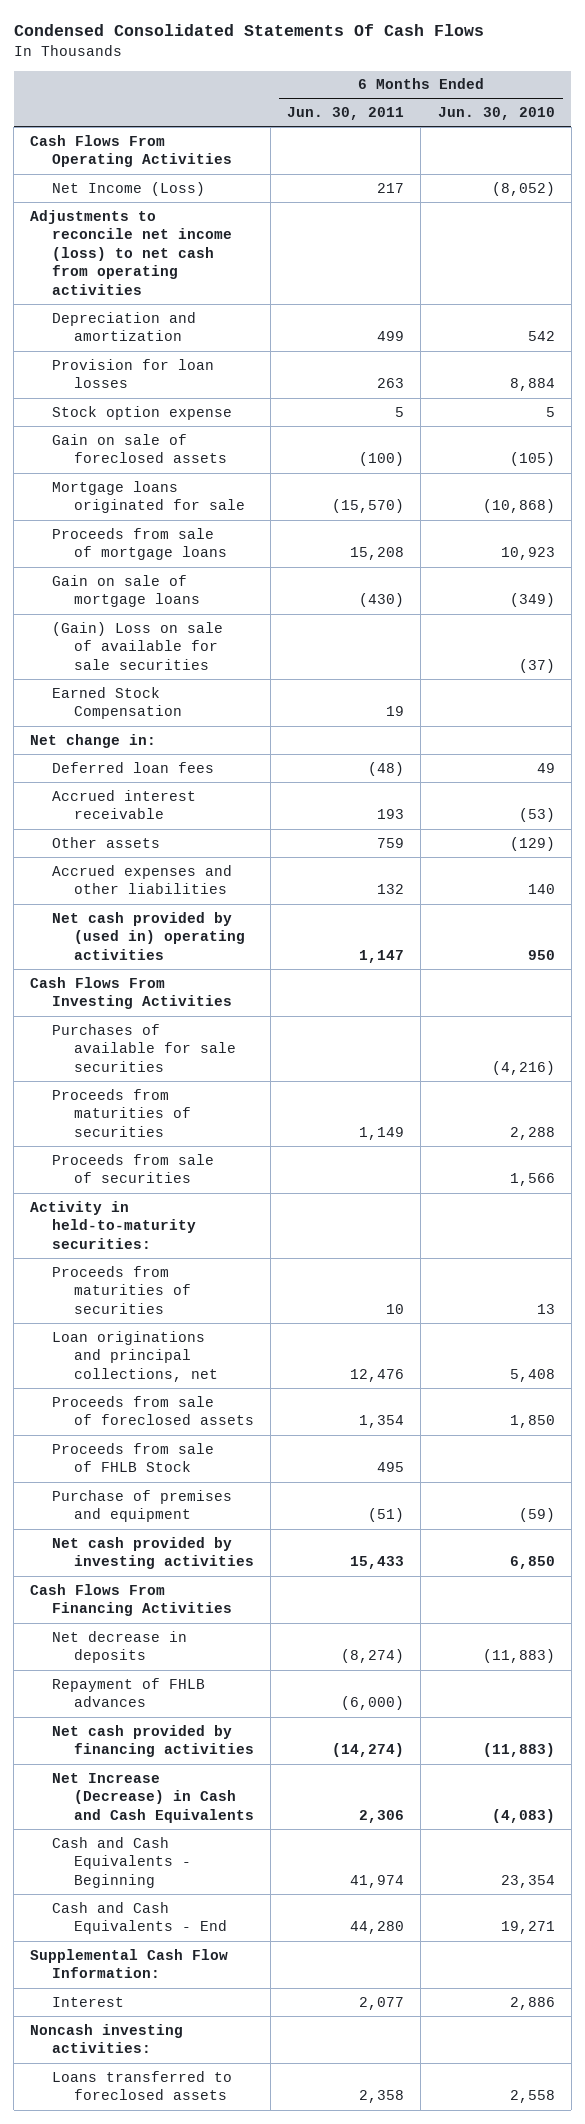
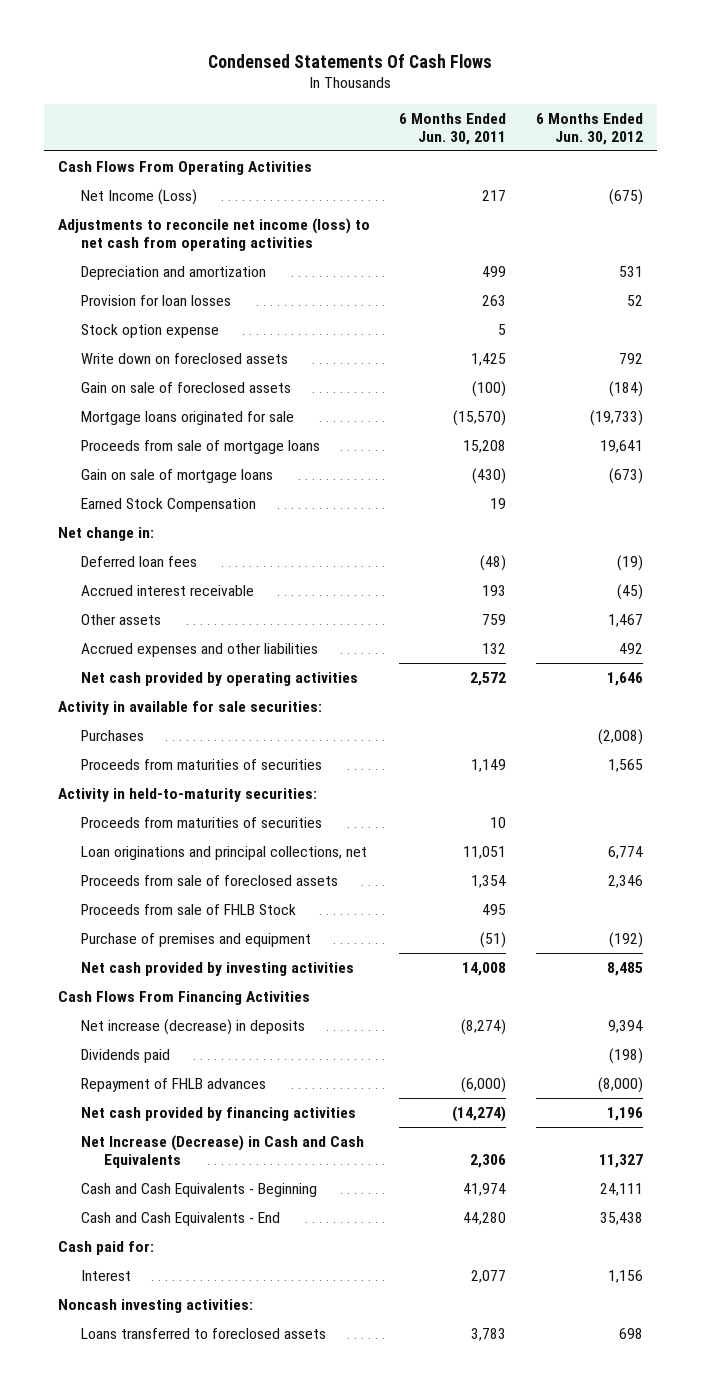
- Condensed Consolidated Statements Of Cash Flows
+ Condensed Statements Of Cash Flows
- | 6 Months Ended Jun. 30, 2011 | 6 Months Ended Jun. 30, 2010
+ | 6 Months Ended Jun. 30, 2011 | 6 Months Ended Jun. 30, 2012
+ Write down on foreclosed assets | 1,425 | 792
- (Gain) Loss on sale of available for sale securities | | (37)
- Net cash provided by (used in) operating activities | 1,147 | 950
- Cash Flows From Investing Activities
- Purchases of available for sale securities | | (4,216)
+ Net cash provided by operating activities | 2,572 | 1,646
+ Activity in available for sale securities:
+ Purchases | | (2,008)
- Proceeds from sale of securities | | 1,566
- Loan originations and principal collections, net | 12,476 | 5,408
+ Loan originations and principal collections, net | 11,051 | 6,774
- Net cash provided by investing activities | 15,433 | 6,850
+ Net cash provided by investing activities | 14,008 | 8,485
- Net decrease in deposits | (8,274) | (11,883)
+ Net increase (decrease) in deposits | (8,274) | 9,394
+ Dividends paid | | (198)
- Supplemental Cash Flow Information:
+ Cash paid for:
- Loans transferred to foreclosed assets | 2,358 | 2,558
+ Loans transferred to foreclosed assets | 3,783 | 698

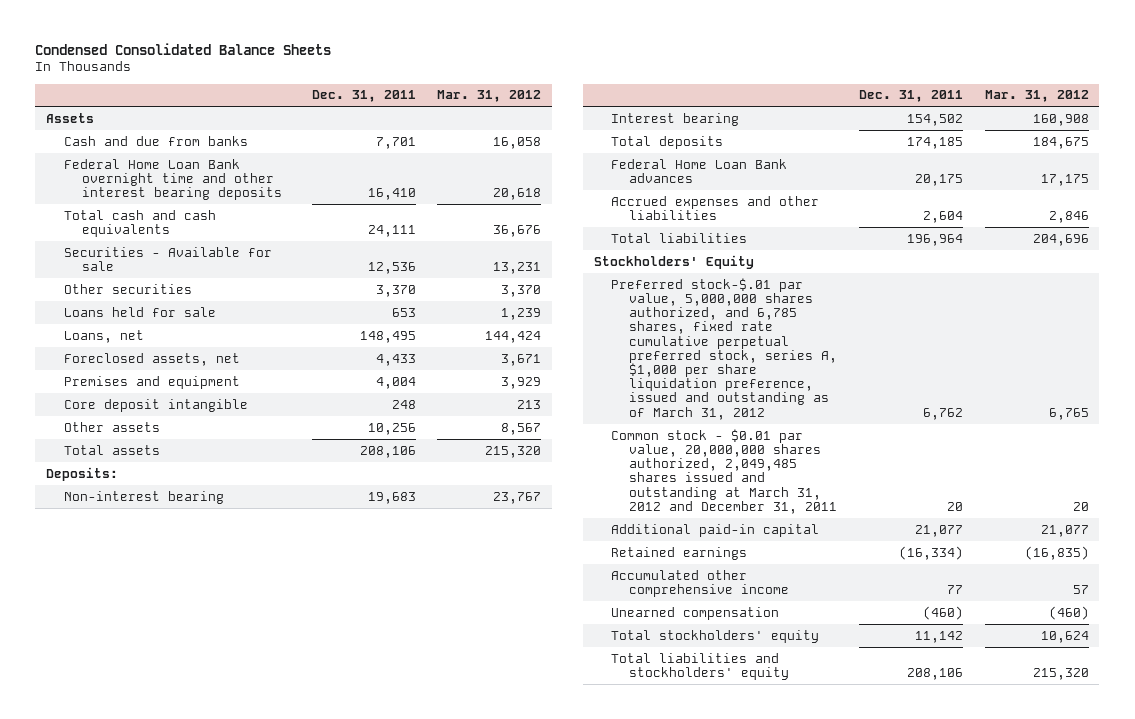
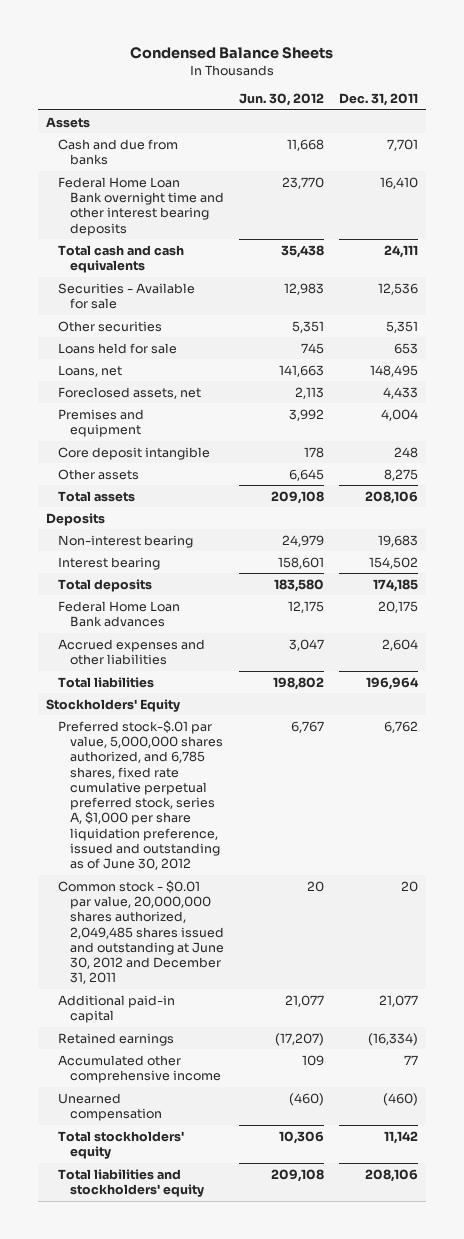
- Condensed Consolidated Balance Sheets
+ Condensed Balance Sheets
- | Dec. 31, 2011 | Mar. 31, 2012
+ | Jun. 30, 2012 | Dec. 31, 2011
- Other securities | 3,370 | 3,370
+ Other securities | 5,351 | 5,351
- Other assets | 10,256 | 8,567
+ Other assets | 6,645 | 8,275
- Deposits:
+ Deposits
- Preferred stock-$.01 par value, 5,000,000 shares authorized, and 6,785 shares, fixed rate cumulative perpetual preferred stock, series A, $1,000 per share liquidation preference, issued and outstanding as of March 31, 2012 | 6,762 | 6,765
- Common stock - $0.01 par value, 20,000,000 shares authorized, 2,049,485 shares issued and outstanding at March 31, 2012 and December 31, 2011 | 20 | 20
+ Preferred stock-$.01 par value, 5,000,000 shares authorized, and 6,785 shares, fixed rate cumulative perpetual preferred stock, series A, $1,000 per share liquidation preference, issued and outstanding as of June 30, 2012 | 6,767 | 6,762
+ Common stock - $0.01 par value, 20,000,000 shares authorized, 2,049,485 shares issued and outstanding at June 30, 2012 and December 31, 2011 | 20 | 20

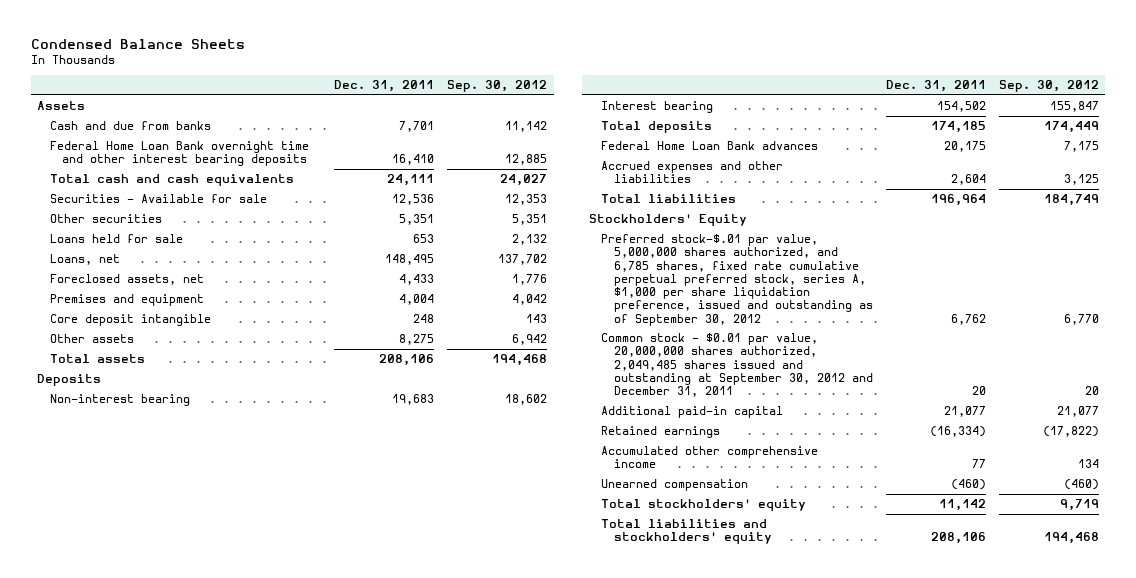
- | Jun. 30, 2012 | Dec. 31, 2011
+ | Dec. 31, 2011 | Sep. 30, 2012
- Preferred stock-$.01 par value, 5,000,000 shares authorized, and 6,785 shares, fixed rate cumulative perpetual preferred stock, series A, $1,000 per share liquidation preference, issued and outstanding as of June 30, 2012 | 6,767 | 6,762
- Common stock - $0.01 par value, 20,000,000 shares authorized, 2,049,485 shares issued and outstanding at June 30, 2012 and December 31, 2011 | 20 | 20
+ Preferred stock-$.01 par value, 5,000,000 shares authorized, and 6,785 shares, fixed rate cumulative perpetual preferred stock, series A, $1,000 per share liquidation preference, issued and outstanding as of September 30, 2012 | 6,762 | 6,770
+ Common stock - $0.01 par value, 20,000,000 shares authorized, 2,049,485 shares issued and outstanding at September 30, 2012 and December 31, 2011 | 20 | 20

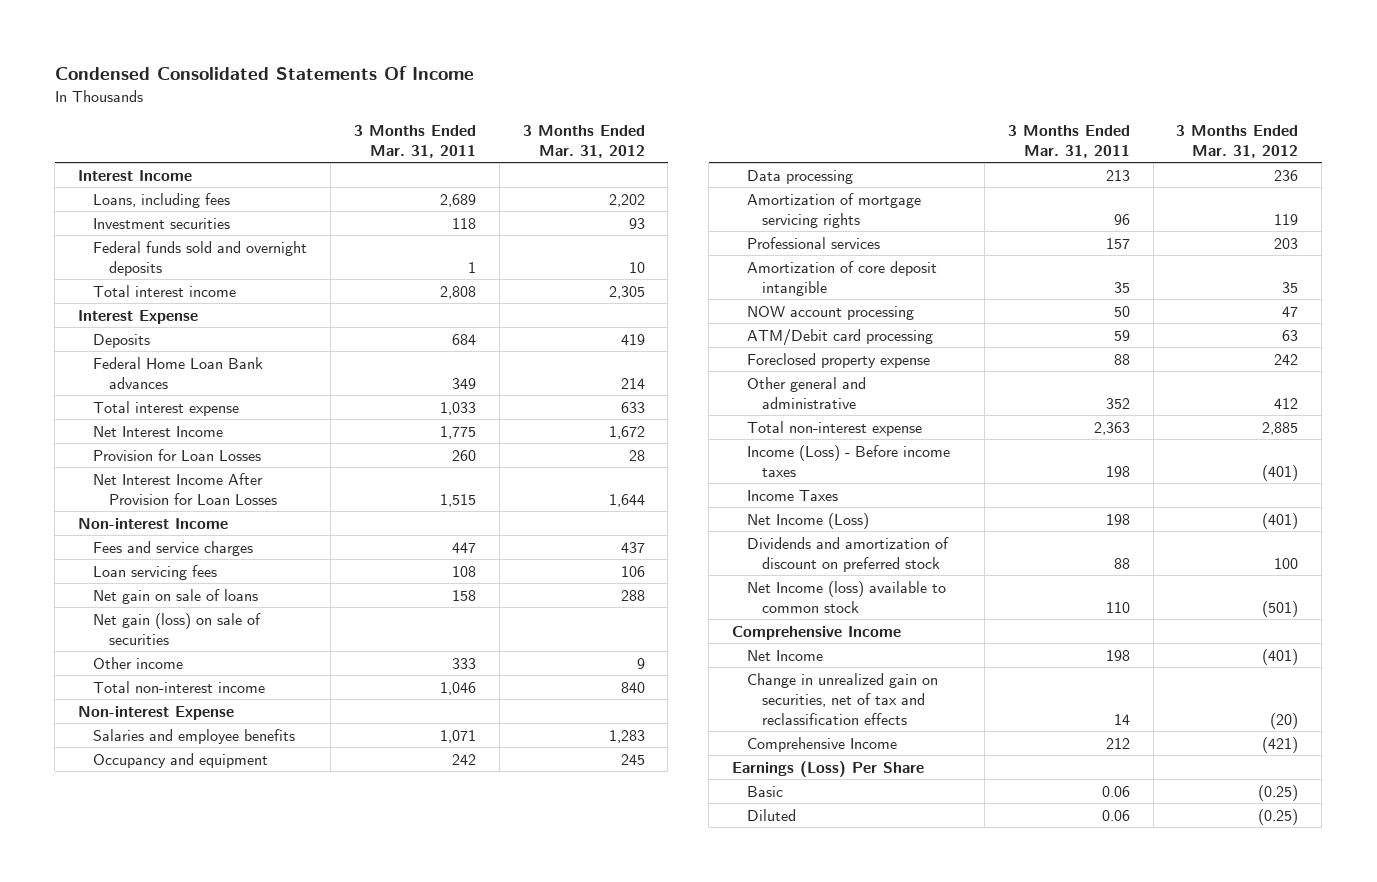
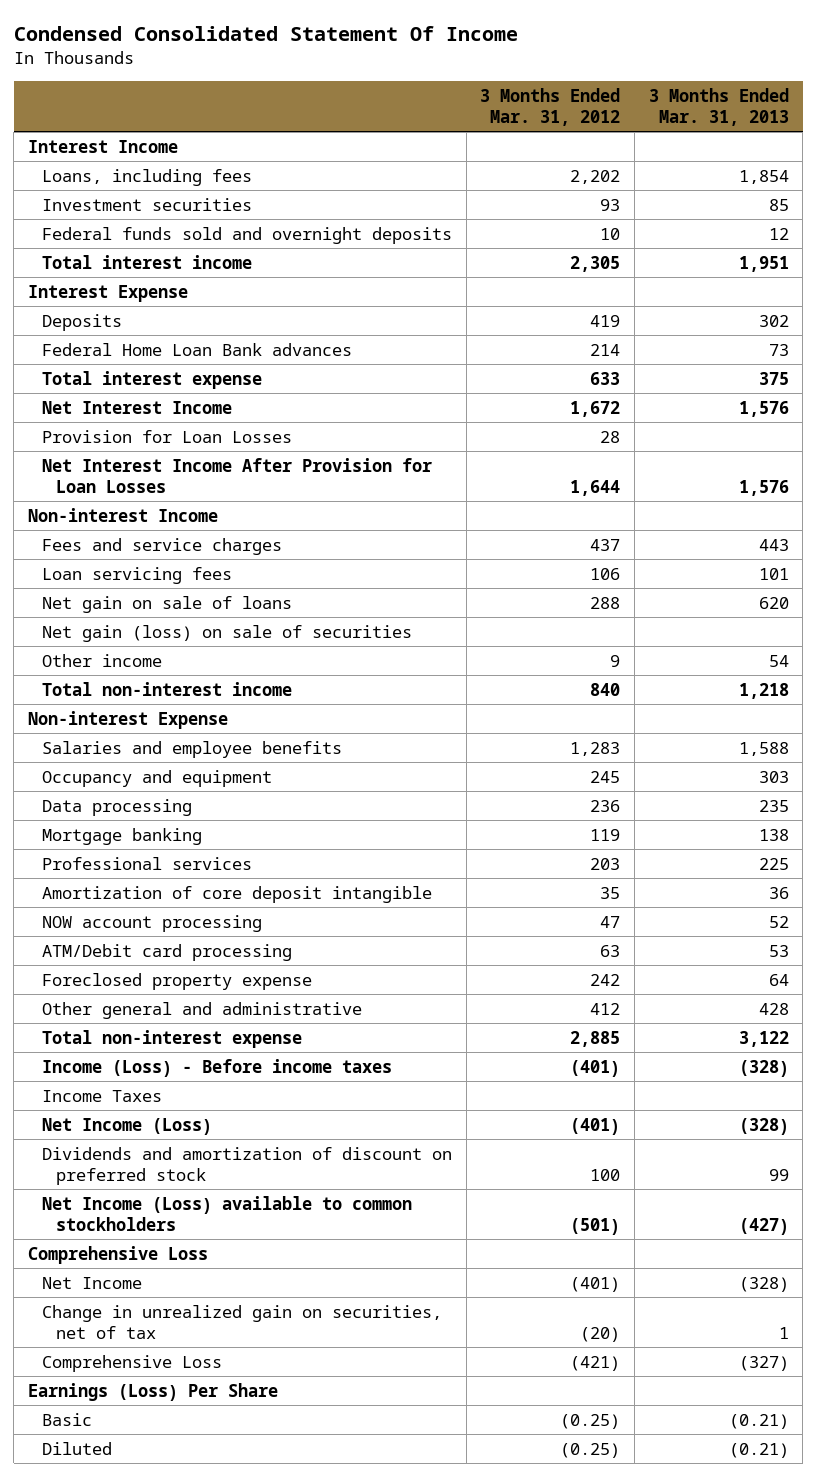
- Condensed Consolidated Statements Of Income
+ Condensed Consolidated Statement Of Income
- | 3 Months Ended Mar. 31, 2011 | 3 Months Ended Mar. 31, 2012
+ | 3 Months Ended Mar. 31, 2012 | 3 Months Ended Mar. 31, 2013
- Amortization of mortgage servicing rights | 96 | 119
+ Mortgage banking | 119 | 138
- Net Income (loss) available to common stock | 110 | (501)
- Comprehensive Income
+ Net Income (Loss) available to common stockholders | (501) | (427)
+ Comprehensive Loss
- Change in unrealized gain on securities, net of tax and reclassification effects | 14 | (20)
- Comprehensive Income | 212 | (421)
+ Change in unrealized gain on securities, net of tax | (20) | 1
+ Comprehensive Loss | (421) | (327)

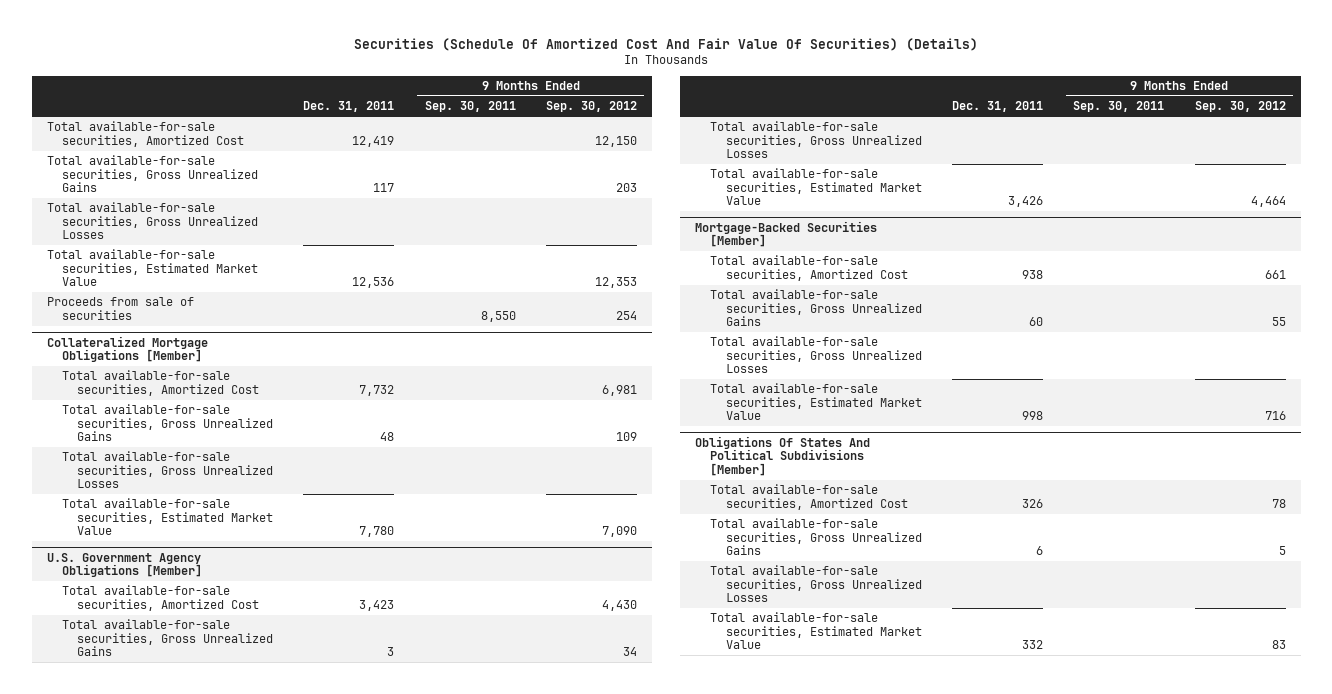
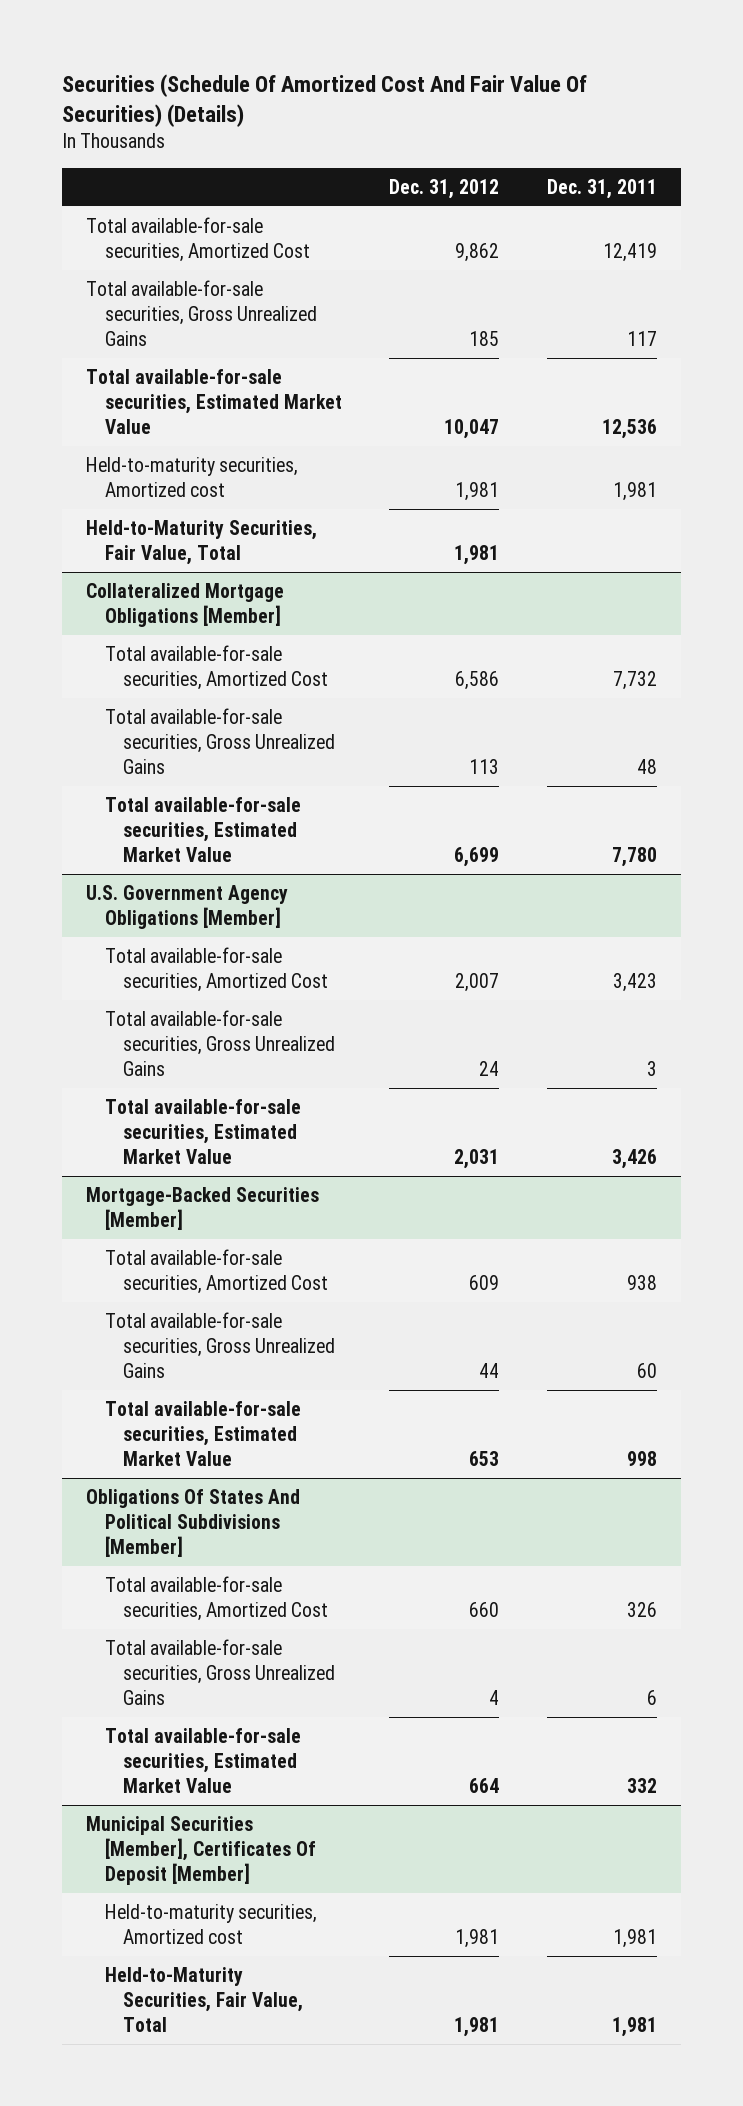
- | Dec. 31, 2011 | 9 Months Ended Sep. 30, 2011 | 9 Months Ended Sep. 30, 2012
+ | Dec. 31, 2012 | Dec. 31, 2011
- Total available-for-sale securities, Gross Unrealized Losses
- Proceeds from sale of securities | | 8,550 | 254
+ Held-to-maturity securities, Amortized cost | 1,981 | 1,981
+ Held-to-Maturity Securities, Fair Value, Total | 1,981 |
@ Collateralized Mortgage Obligations [Member]
- Total available-for-sale securities, Gross Unrealized Losses
@ U.S. Government Agency Obligations [Member]
- Total available-for-sale securities, Gross Unrealized Losses
@ Mortgage-Backed Securities [Member]
- Total available-for-sale securities, Gross Unrealized Losses
@ Obligations Of States And Political Subdivisions [Member]
- Total available-for-sale securities, Gross Unrealized Losses
+ Municipal Securities [Member], Certificates Of Deposit [Member]
+ Held-to-maturity securities, Amortized cost | 1,981 | 1,981
+ Held-to-Maturity Securities, Fair Value, Total | 1,981 | 1,981

